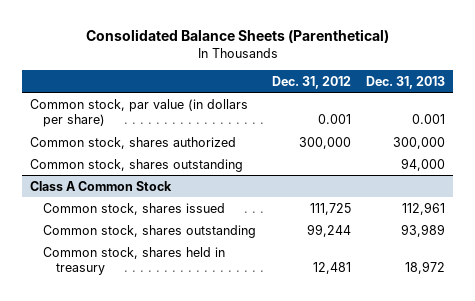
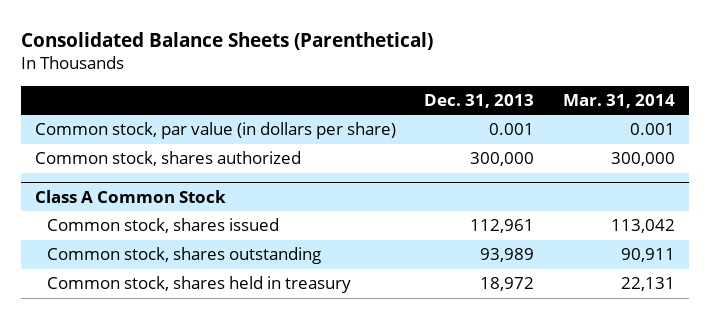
- | Dec. 31, 2012 | Dec. 31, 2013
+ | Dec. 31, 2013 | Mar. 31, 2014
- Common stock, shares outstanding | | 94,000

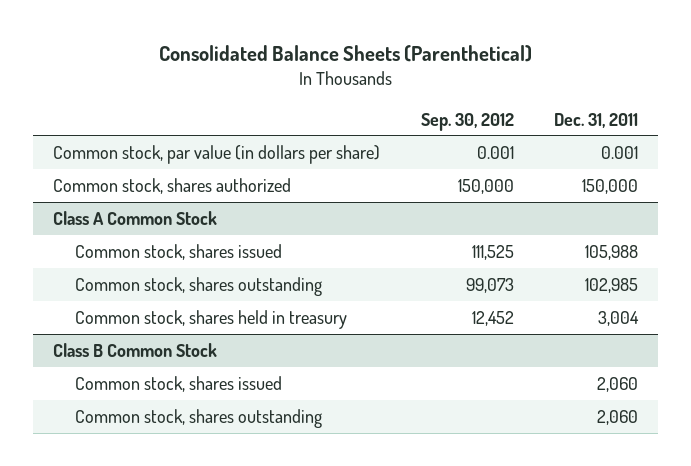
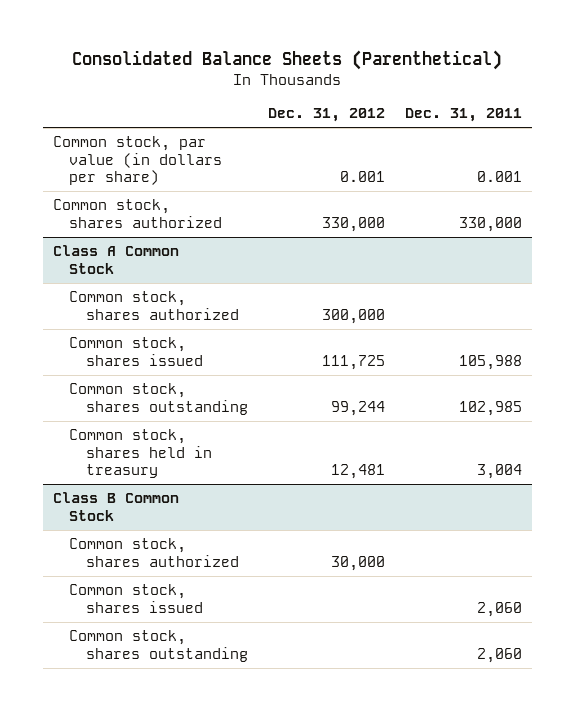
- | Sep. 30, 2012 | Dec. 31, 2011
+ | Dec. 31, 2012 | Dec. 31, 2011
- Common stock, shares authorized | 150,000 | 150,000
+ Common stock, shares authorized | 330,000 | 330,000
@ Class A Common Stock
+ Common stock, shares authorized | 300,000 |
@ Class B Common Stock
+ Common stock, shares authorized | 30,000 |

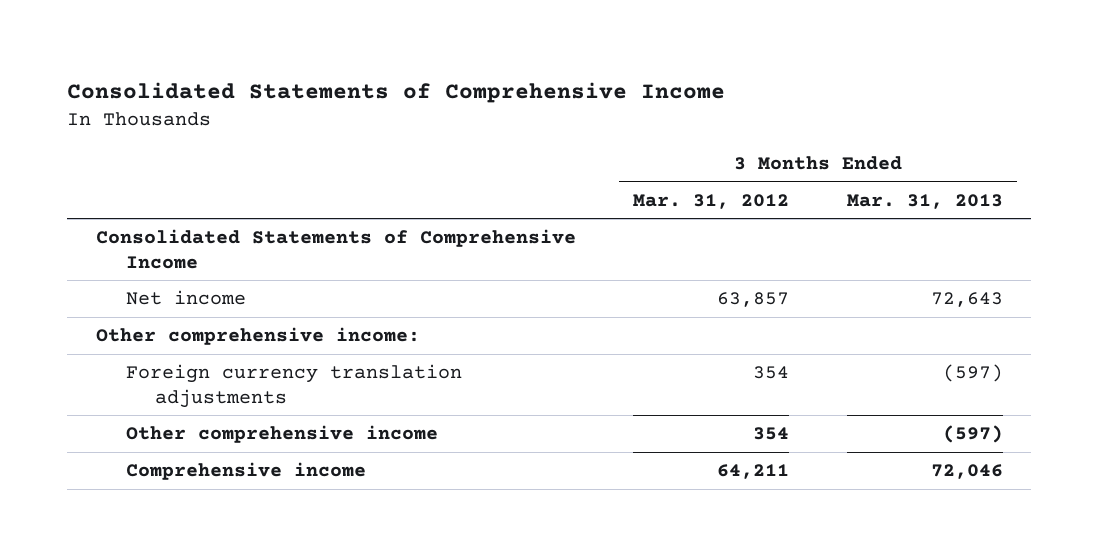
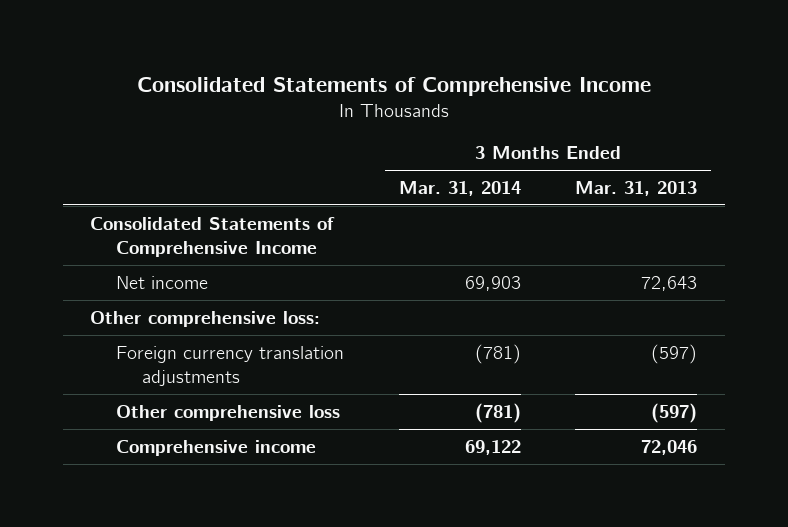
- | 3 Months Ended Mar. 31, 2012 | 3 Months Ended Mar. 31, 2013
+ | 3 Months Ended Mar. 31, 2014 | 3 Months Ended Mar. 31, 2013
- Other comprehensive income:
+ Other comprehensive loss:
- Other comprehensive income | 354 | (597)
+ Other comprehensive loss | (781) | (597)

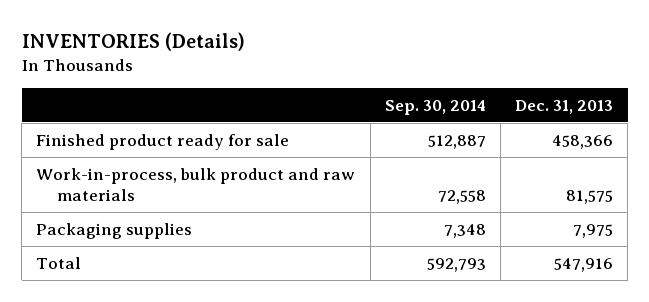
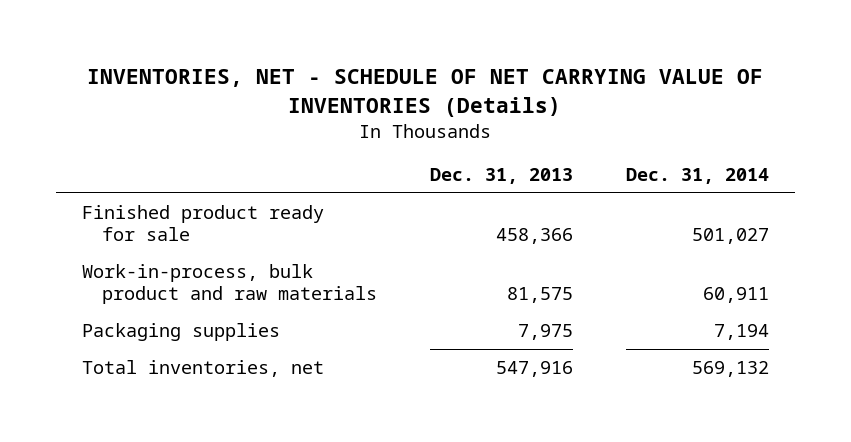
- INVENTORIES (Details)
+ INVENTORIES, NET - SCHEDULE OF NET CARRYING VALUE OF INVENTORIES (Details)
- | Sep. 30, 2014 | Dec. 31, 2013
+ | Dec. 31, 2013 | Dec. 31, 2014
- Total | 592,793 | 547,916
+ Total inventories, net | 547,916 | 569,132

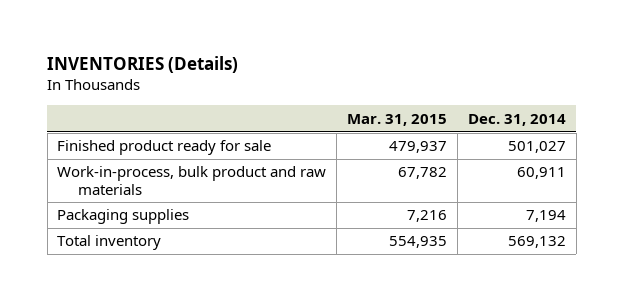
- INVENTORIES, NET - SCHEDULE OF NET CARRYING VALUE OF INVENTORIES (Details)
+ INVENTORIES (Details)
- | Dec. 31, 2013 | Dec. 31, 2014
+ | Mar. 31, 2015 | Dec. 31, 2014
- Total inventories, net | 547,916 | 569,132
+ Total inventory | 554,935 | 569,132

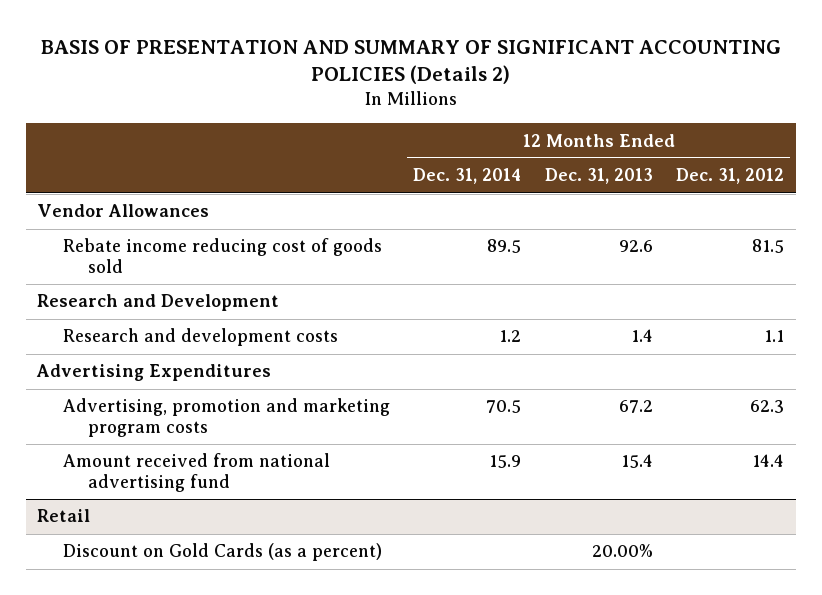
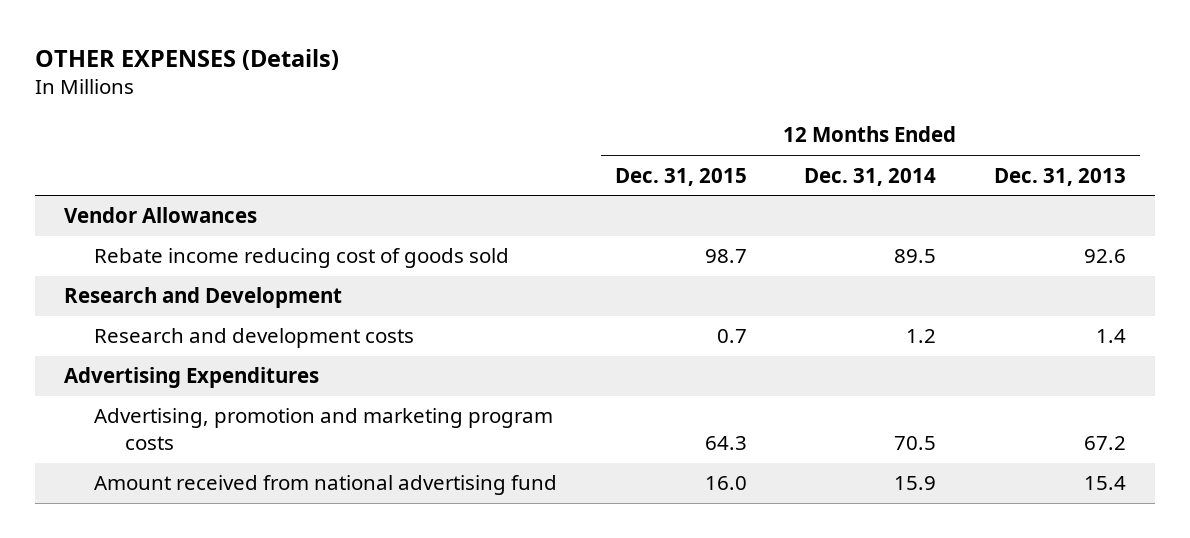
- BASIS OF PRESENTATION AND SUMMARY OF SIGNIFICANT ACCOUNTING POLICIES (Details 2)
+ OTHER EXPENSES (Details)
- | 12 Months Ended Dec. 31, 2014 | 12 Months Ended Dec. 31, 2013 | 12 Months Ended Dec. 31, 2012
+ | 12 Months Ended Dec. 31, 2015 | 12 Months Ended Dec. 31, 2014 | 12 Months Ended Dec. 31, 2013
- Retail
- Discount on Gold Cards (as a percent) | | 20.00% |

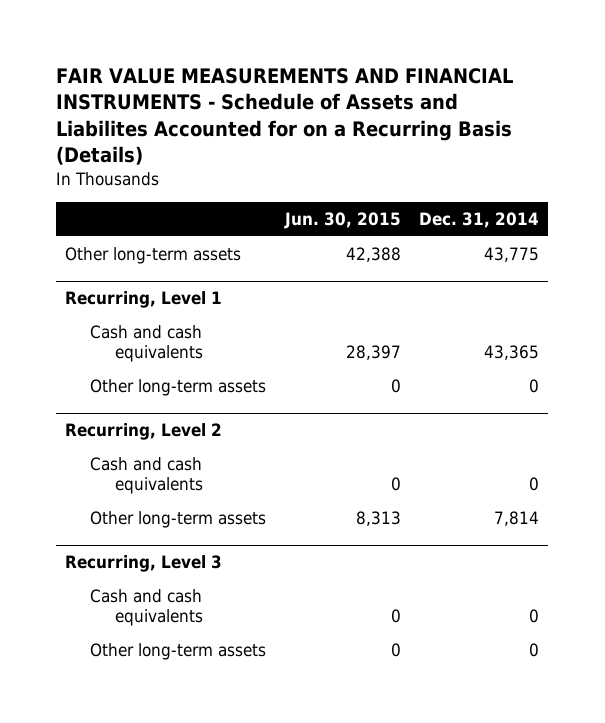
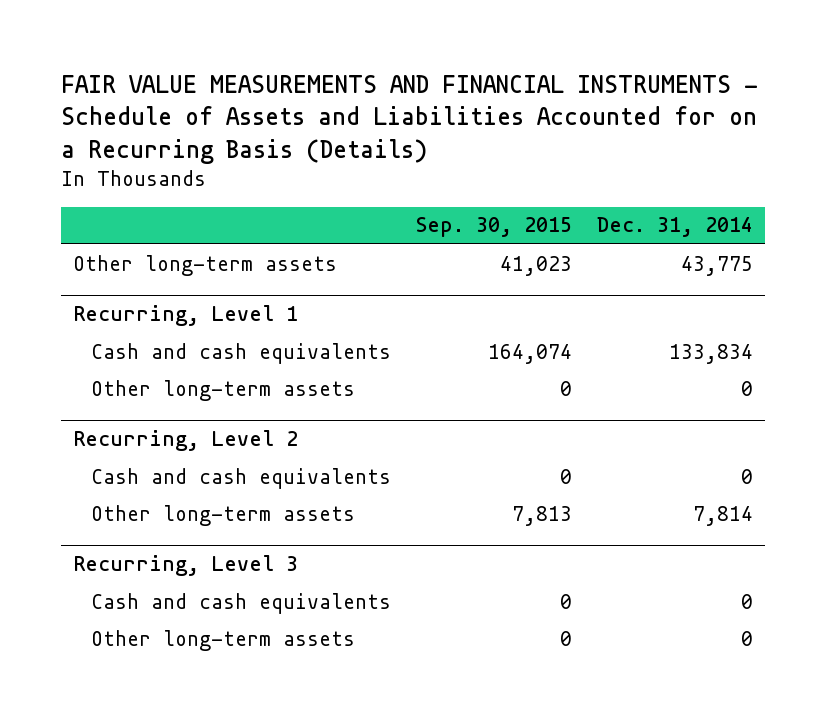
- FAIR VALUE MEASUREMENTS AND FINANCIAL INSTRUMENTS - Schedule of Assets and Liabilites Accounted for on a Recurring Basis (Details)
+ FAIR VALUE MEASUREMENTS AND FINANCIAL INSTRUMENTS - Schedule of Assets and Liabilities Accounted for on a Recurring Basis (Details)
- | Jun. 30, 2015 | Dec. 31, 2014
+ | Sep. 30, 2015 | Dec. 31, 2014
@ Recurring, Level 1
- Cash and cash equivalents | 28,397 | 43,365
+ Cash and cash equivalents | 164,074 | 133,834

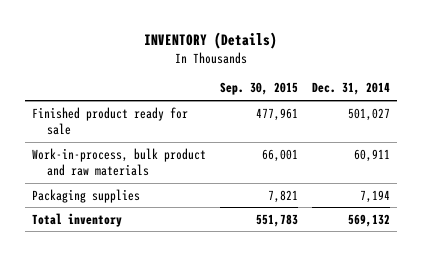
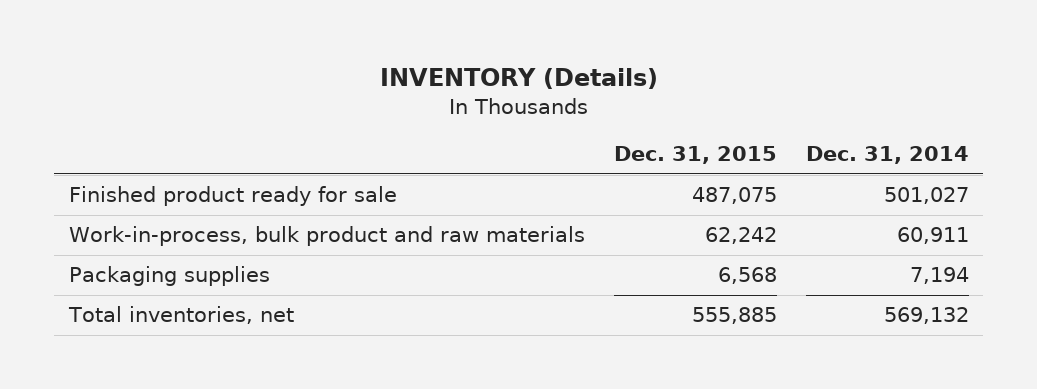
- | Sep. 30, 2015 | Dec. 31, 2014
+ | Dec. 31, 2015 | Dec. 31, 2014
- Total inventory | 551,783 | 569,132
+ Total inventories, net | 555,885 | 569,132

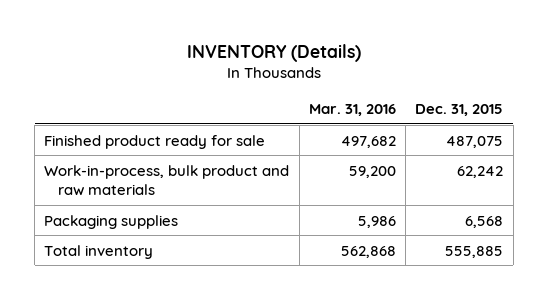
- | Dec. 31, 2015 | Dec. 31, 2014
+ | Mar. 31, 2016 | Dec. 31, 2015
- Total inventories, net | 555,885 | 569,132
+ Total inventory | 562,868 | 555,885

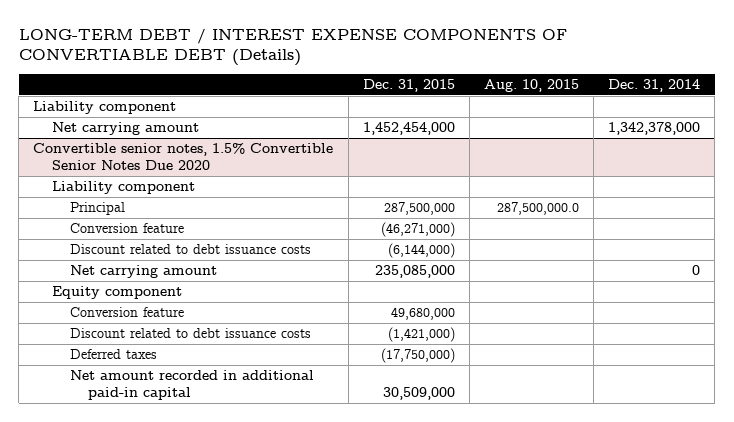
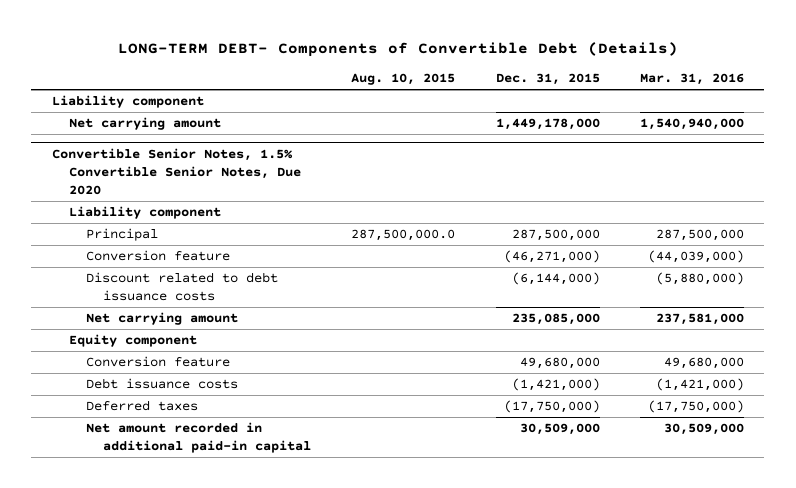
- LONG-TERM DEBT / INTEREST EXPENSE COMPONENTS OF CONVERTIABLE DEBT (Details)
+ LONG-TERM DEBT- Components of Convertible Debt (Details)
- | Dec. 31, 2015 | Aug. 10, 2015 | Dec. 31, 2014
+ | Aug. 10, 2015 | Dec. 31, 2015 | Mar. 31, 2016
- Net carrying amount | 1,452,454,000 | | 1,342,378,000
- Convertible senior notes, 1.5% Convertible Senior Notes Due 2020
+ Net carrying amount | | 1,449,178,000 | 1,540,940,000
+ Convertible Senior Notes, 1.5% Convertible Senior Notes, Due 2020
- Discount related to debt issuance costs | (1,421,000) | |
+ Debt issuance costs | | (1,421,000) | (1,421,000)

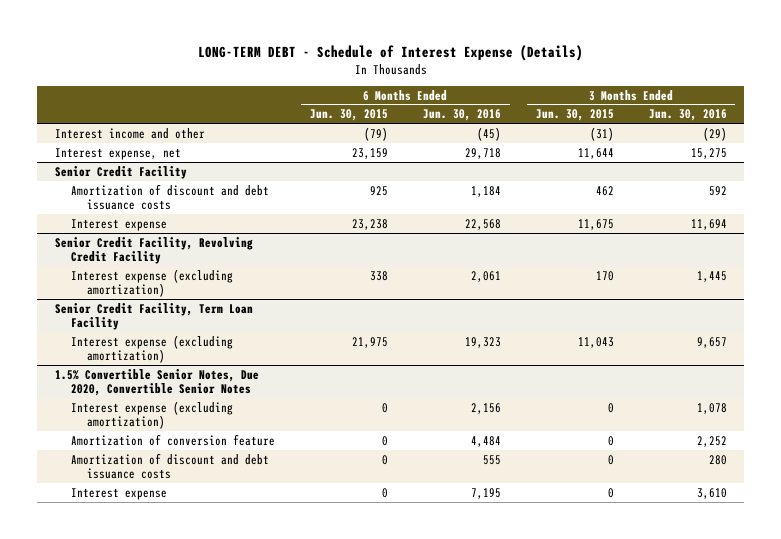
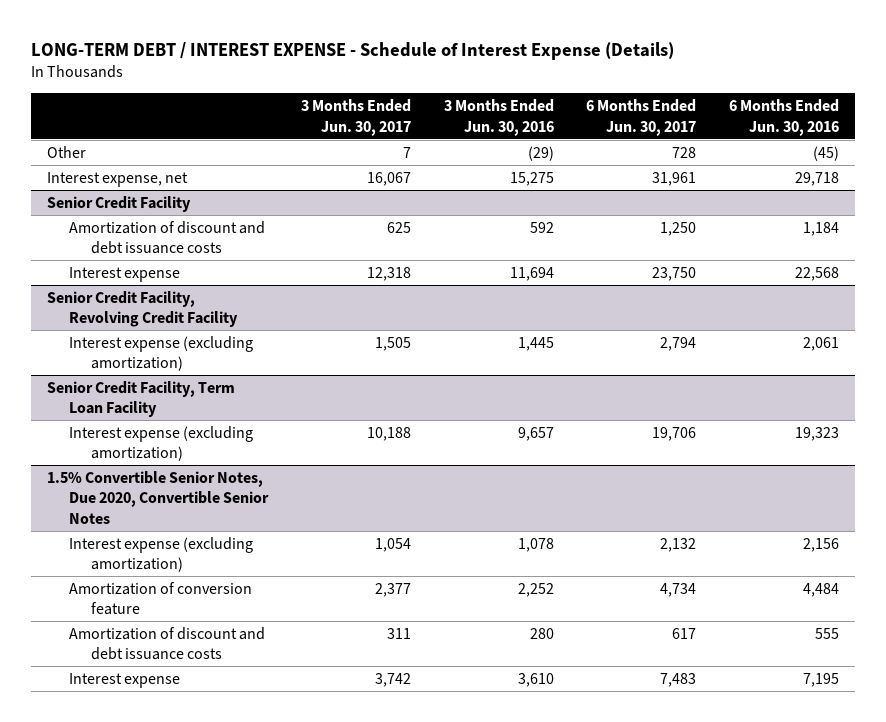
- LONG-TERM DEBT - Schedule of Interest Expense (Details)
+ LONG-TERM DEBT / INTEREST EXPENSE - Schedule of Interest Expense (Details)
- | 6 Months Ended Jun. 30, 2015 | 6 Months Ended Jun. 30, 2016 | 3 Months Ended Jun. 30, 2015 | 3 Months Ended Jun. 30, 2016
+ | 3 Months Ended Jun. 30, 2017 | 3 Months Ended Jun. 30, 2016 | 6 Months Ended Jun. 30, 2017 | 6 Months Ended Jun. 30, 2016
- Interest income and other | (79) | (45) | (31) | (29)
+ Other | 7 | (29) | 728 | (45)

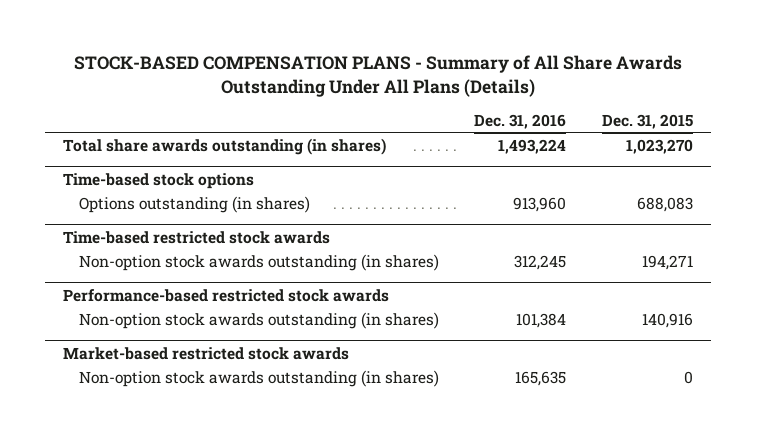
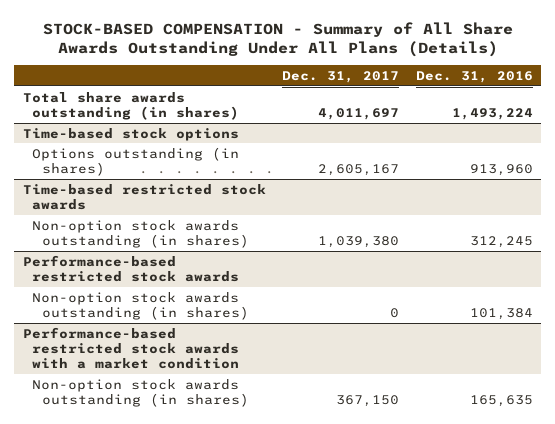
- STOCK-BASED COMPENSATION PLANS - Summary of All Share Awards Outstanding Under All Plans (Details)
+ STOCK-BASED COMPENSATION - Summary of All Share Awards Outstanding Under All Plans (Details)
- | Dec. 31, 2016 | Dec. 31, 2015
+ | Dec. 31, 2017 | Dec. 31, 2016
- Market-based restricted stock awards
+ Performance-based restricted stock awards with a market condition

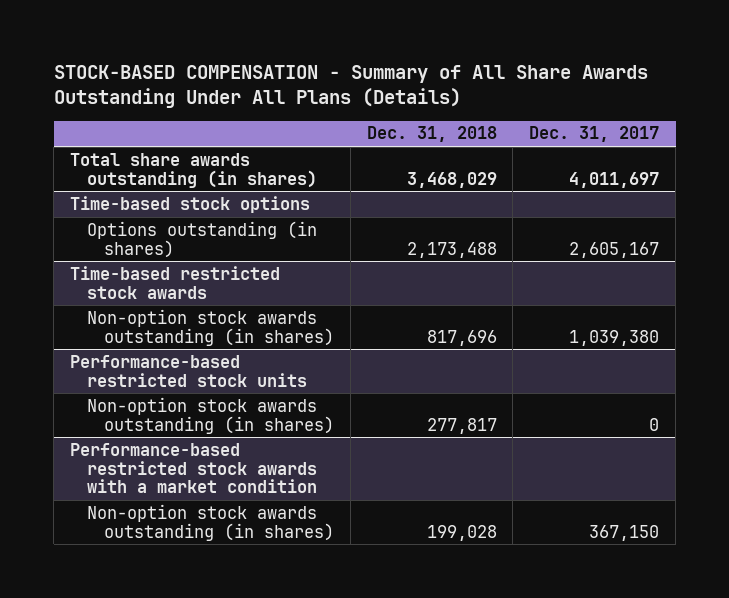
- | Dec. 31, 2017 | Dec. 31, 2016
+ | Dec. 31, 2018 | Dec. 31, 2017
- Performance-based restricted stock awards
+ Performance-based restricted stock units

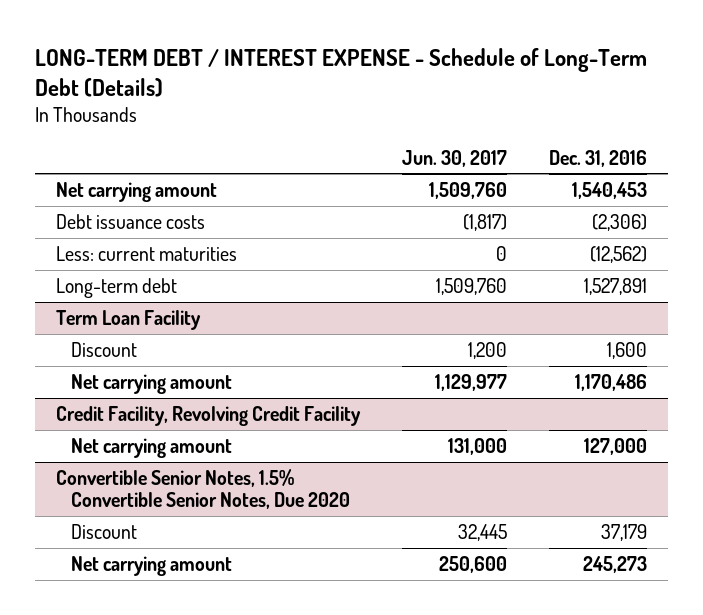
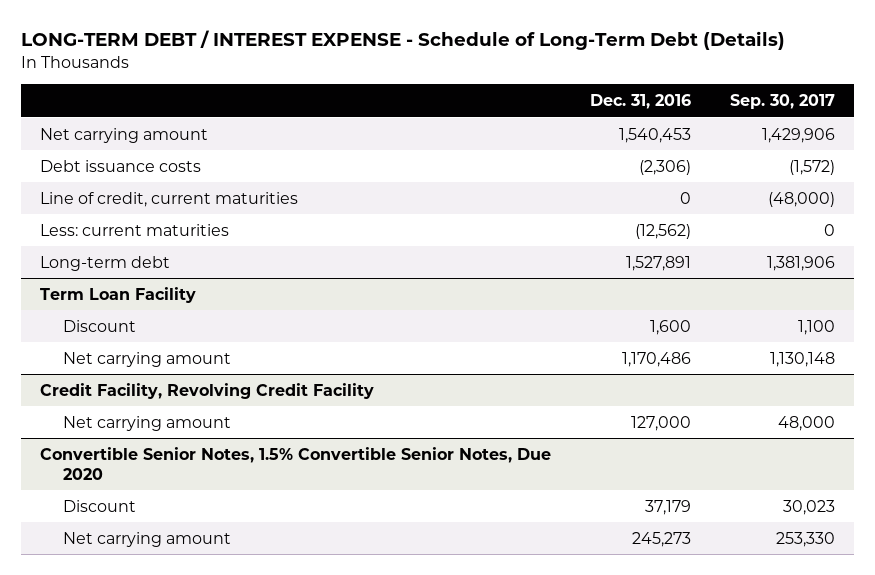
- | Jun. 30, 2017 | Dec. 31, 2016
+ | Dec. 31, 2016 | Sep. 30, 2017
+ Line of credit, current maturities | 0 | (48,000)

